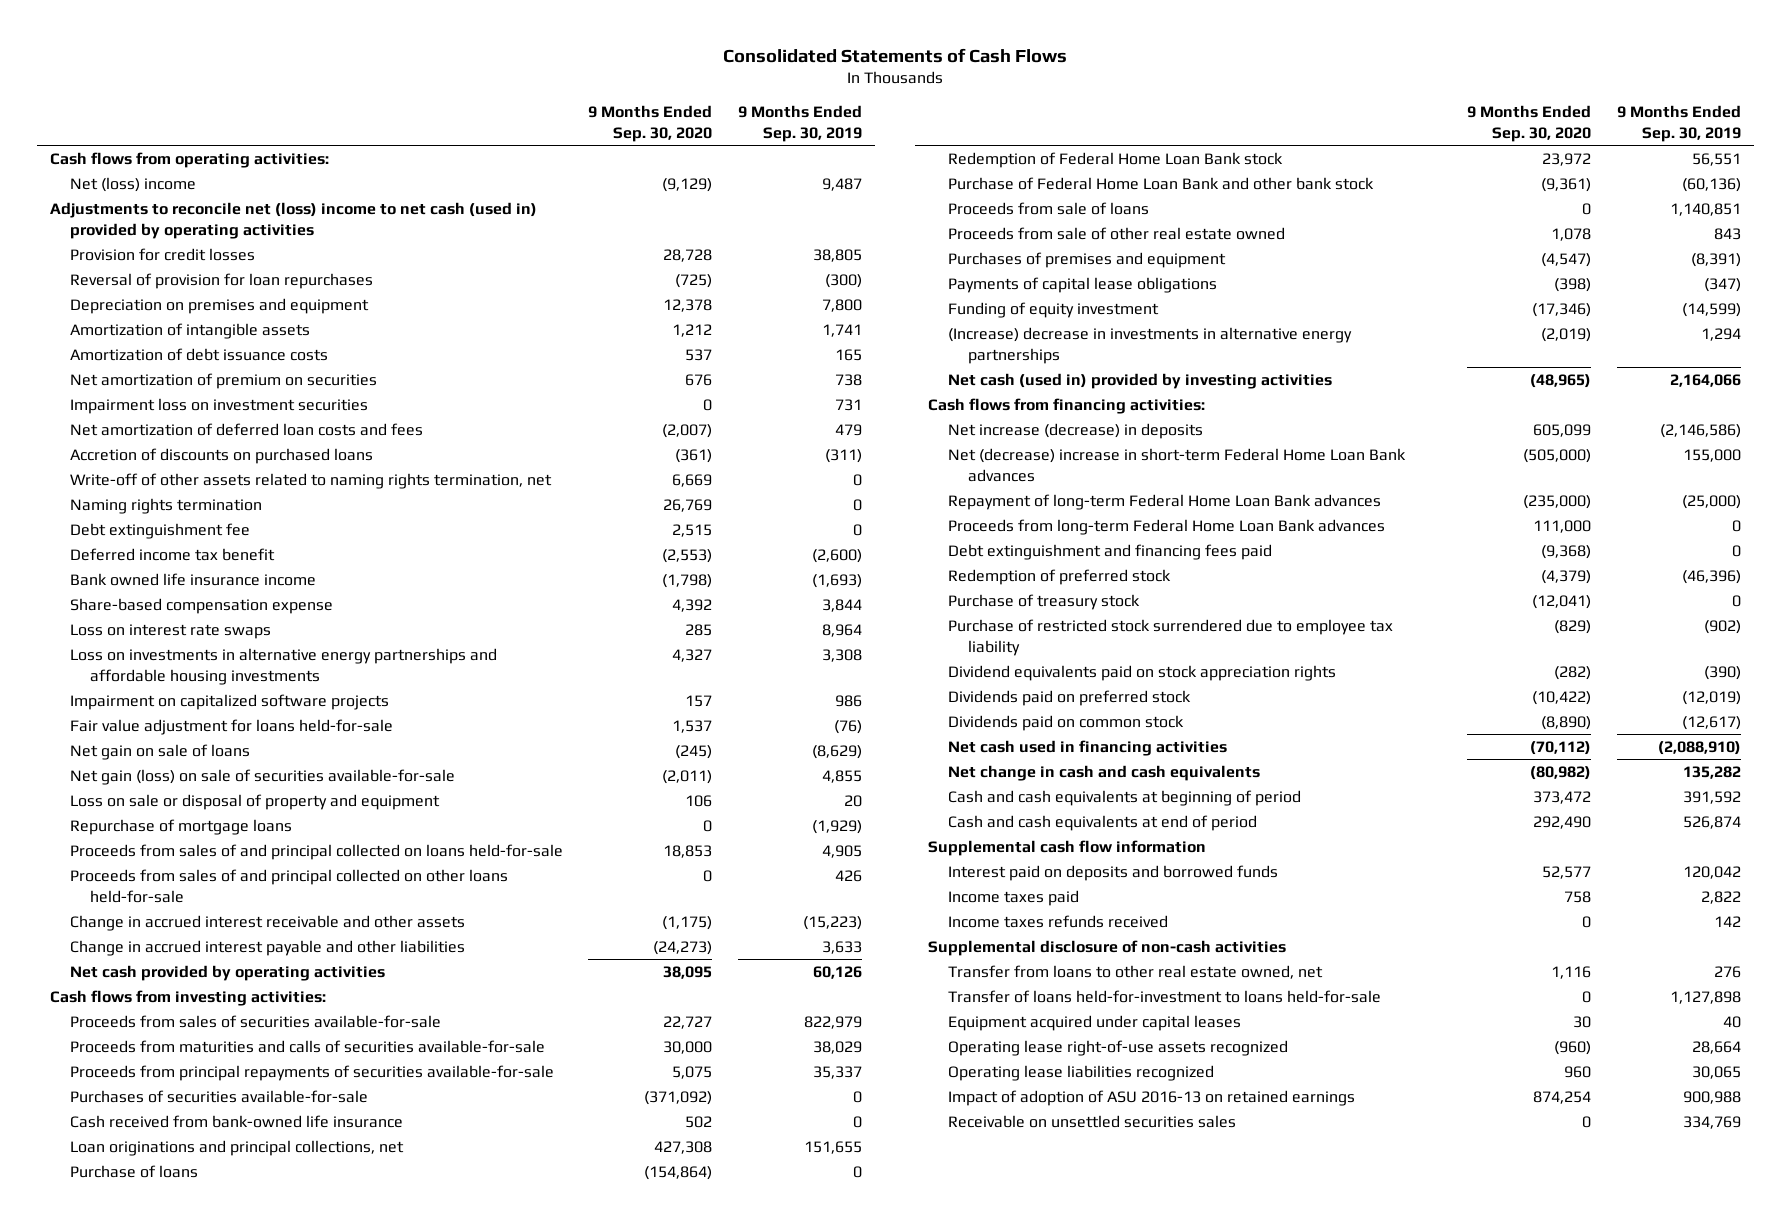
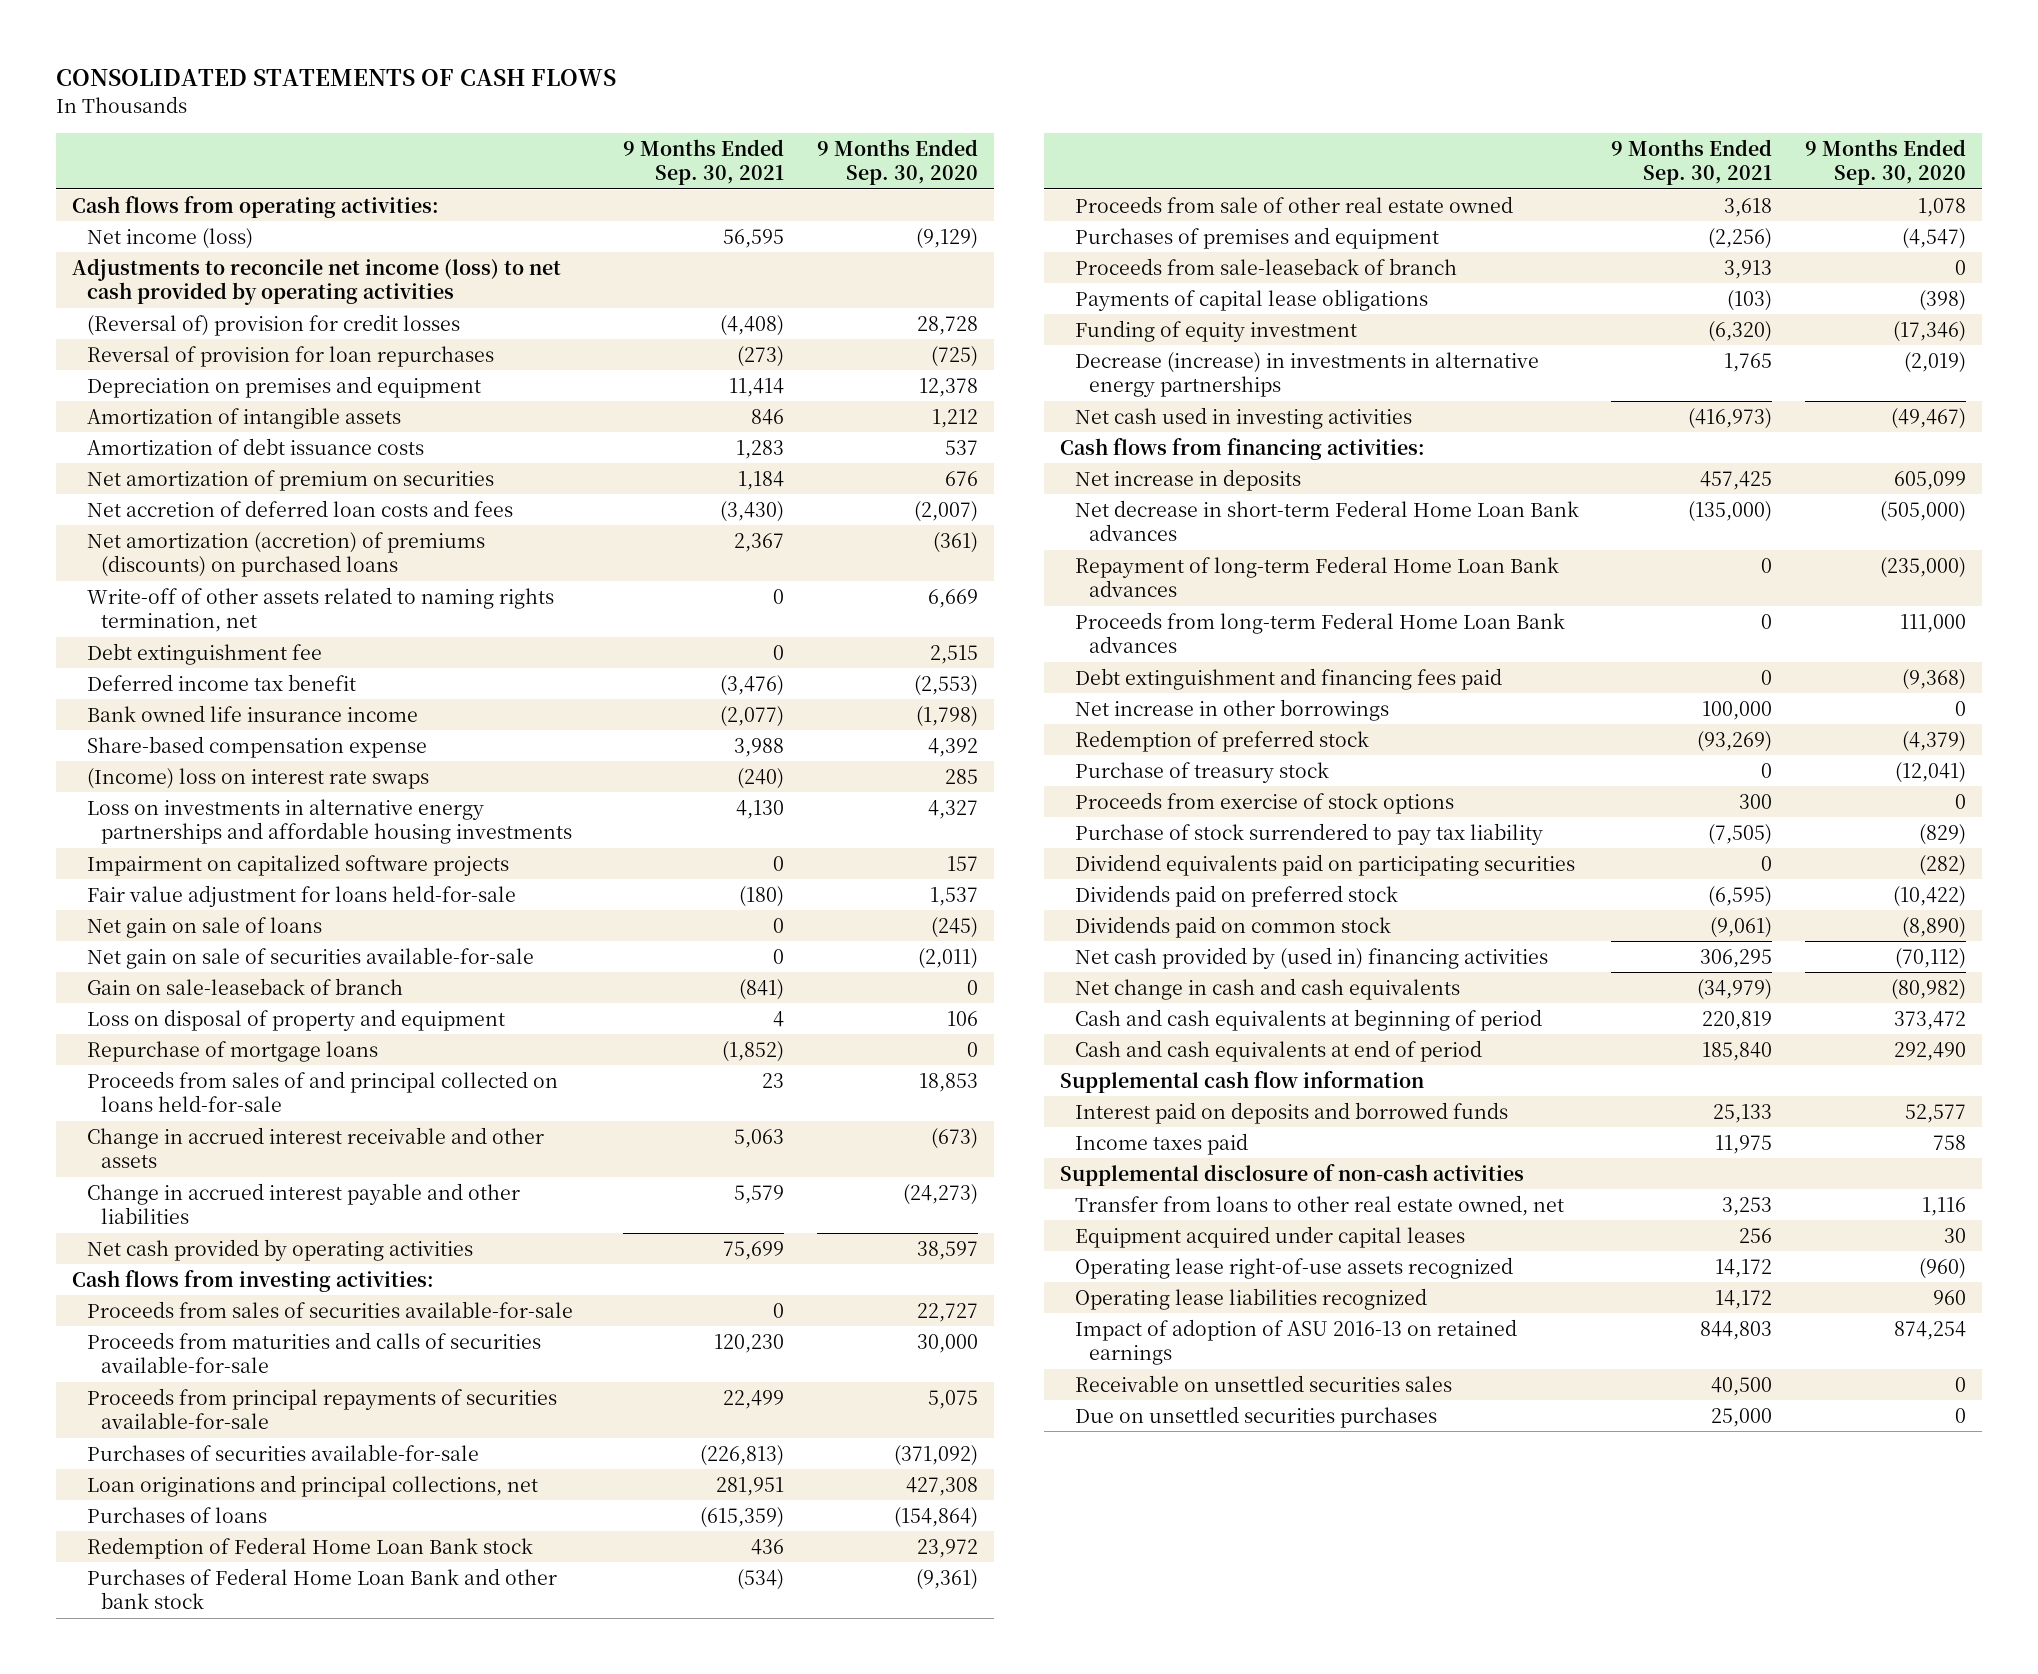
- Consolidated Statements of Cash Flows
+ CONSOLIDATED STATEMENTS OF CASH FLOWS
- | 9 Months Ended Sep. 30, 2020 | 9 Months Ended Sep. 30, 2019
+ | 9 Months Ended Sep. 30, 2021 | 9 Months Ended Sep. 30, 2020
- Net (loss) income | (9,129) | 9,487
- Adjustments to reconcile net (loss) income to net cash (used in) provided by operating activities
- Provision for credit losses | 28,728 | 38,805
+ Net income (loss) | 56,595 | (9,129)
+ Adjustments to reconcile net income (loss) to net cash provided by operating activities
+ (Reversal of) provision for credit losses | (4,408) | 28,728
- Impairment loss on investment securities | 0 | 731
- Net amortization of deferred loan costs and fees | (2,007) | 479
- Accretion of discounts on purchased loans | (361) | (311)
+ Net accretion of deferred loan costs and fees | (3,430) | (2,007)
+ Net amortization (accretion) of premiums (discounts) on purchased loans | 2,367 | (361)
- Naming rights termination | 26,769 | 0
- Loss on interest rate swaps | 285 | 8,964
+ (Income) loss on interest rate swaps | (240) | 285
- Net gain (loss) on sale of securities available-for-sale | (2,011) | 4,855
- Loss on sale or disposal of property and equipment | 106 | 20
+ Net gain on sale of securities available-for-sale | 0 | (2,011)
+ Gain on sale-leaseback of branch | (841) | 0
+ Loss on disposal of property and equipment | 4 | 106
- Proceeds from sales of and principal collected on other loans held-for-sale | 0 | 426
- Change in accrued interest receivable and other assets | (1,175) | (15,223)
+ Change in accrued interest receivable and other assets | 5,063 | (673)
- Net cash provided by operating activities | 38,095 | 60,126
+ Net cash provided by operating activities | 75,699 | 38,597
- Cash received from bank-owned life insurance | 502 | 0
- Purchase of loans | (154,864) | 0
+ Purchases of loans | (615,359) | (154,864)
- Purchase of Federal Home Loan Bank and other bank stock | (9,361) | (60,136)
- Proceeds from sale of loans | 0 | 1,140,851
+ Purchases of Federal Home Loan Bank and other bank stock | (534) | (9,361)
+ Proceeds from sale-leaseback of branch | 3,913 | 0
- (Increase) decrease in investments in alternative energy partnerships | (2,019) | 1,294
- Net cash (used in) provided by investing activities | (48,965) | 2,164,066
+ Decrease (increase) in investments in alternative energy partnerships | 1,765 | (2,019)
+ Net cash used in investing activities | (416,973) | (49,467)
- Net increase (decrease) in deposits | 605,099 | (2,146,586)
- Net (decrease) increase in short-term Federal Home Loan Bank advances | (505,000) | 155,000
+ Net increase in deposits | 457,425 | 605,099
+ Net decrease in short-term Federal Home Loan Bank advances | (135,000) | (505,000)
+ Net increase in other borrowings | 100,000 | 0
- Purchase of restricted stock surrendered due to employee tax liability | (829) | (902)
- Dividend equivalents paid on stock appreciation rights | (282) | (390)
+ Proceeds from exercise of stock options | 300 | 0
+ Purchase of stock surrendered to pay tax liability | (7,505) | (829)
+ Dividend equivalents paid on participating securities | 0 | (282)
- Net cash used in financing activities | (70,112) | (2,088,910)
+ Net cash provided by (used in) financing activities | 306,295 | (70,112)
- Income taxes refunds received | 0 | 142
- Transfer of loans held-for-investment to loans held-for-sale | 0 | 1,127,898
+ Due on unsettled securities purchases | 25,000 | 0

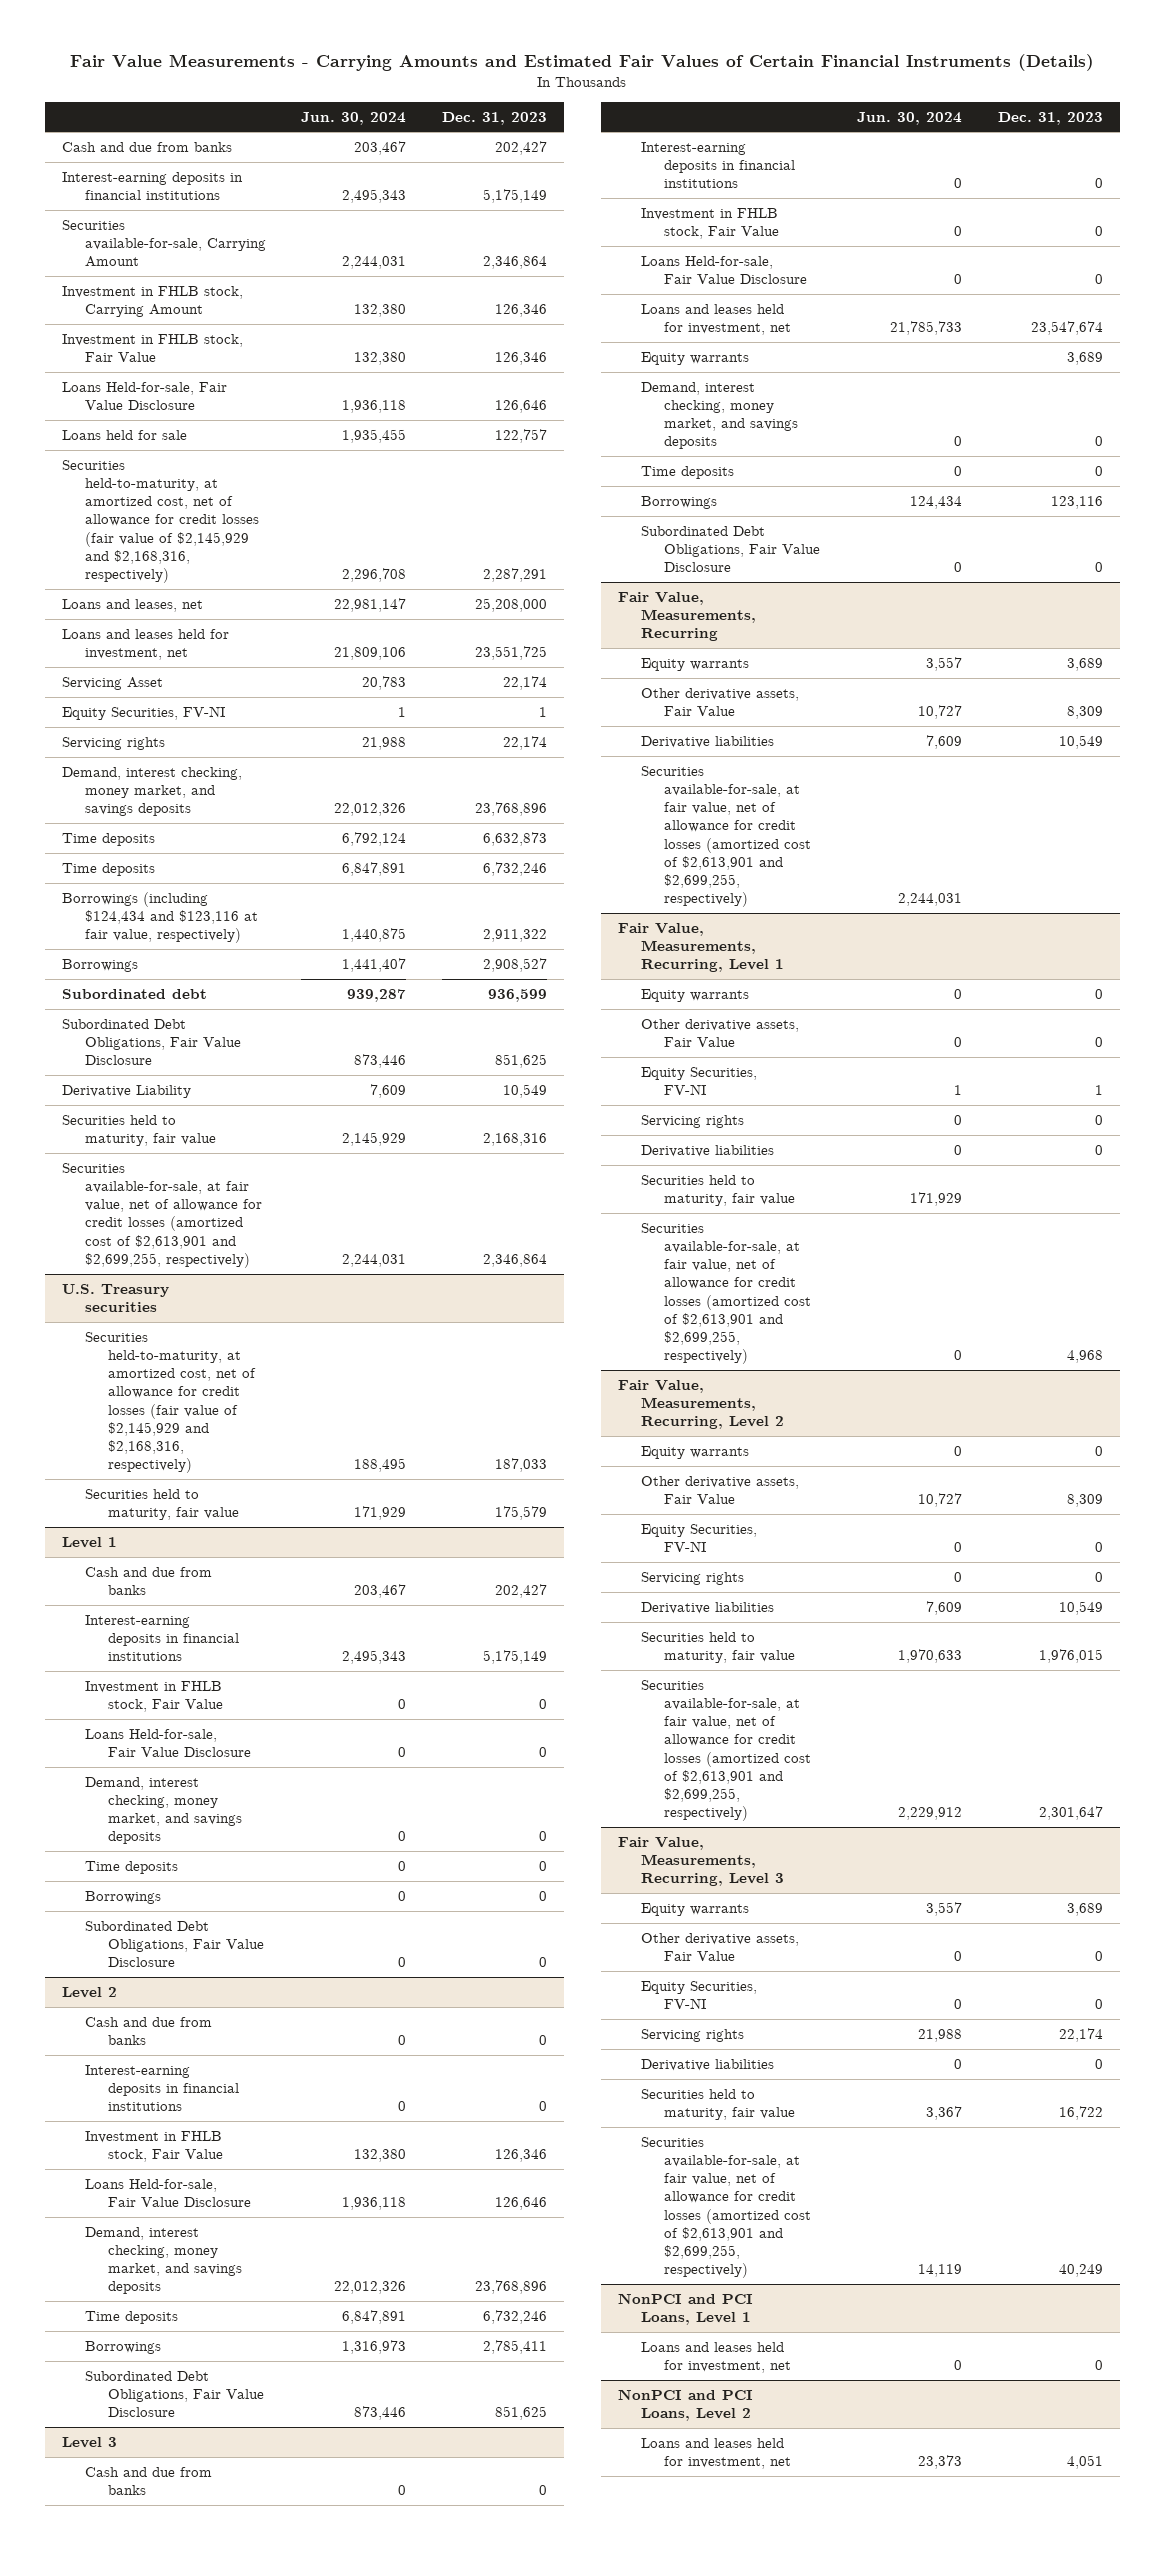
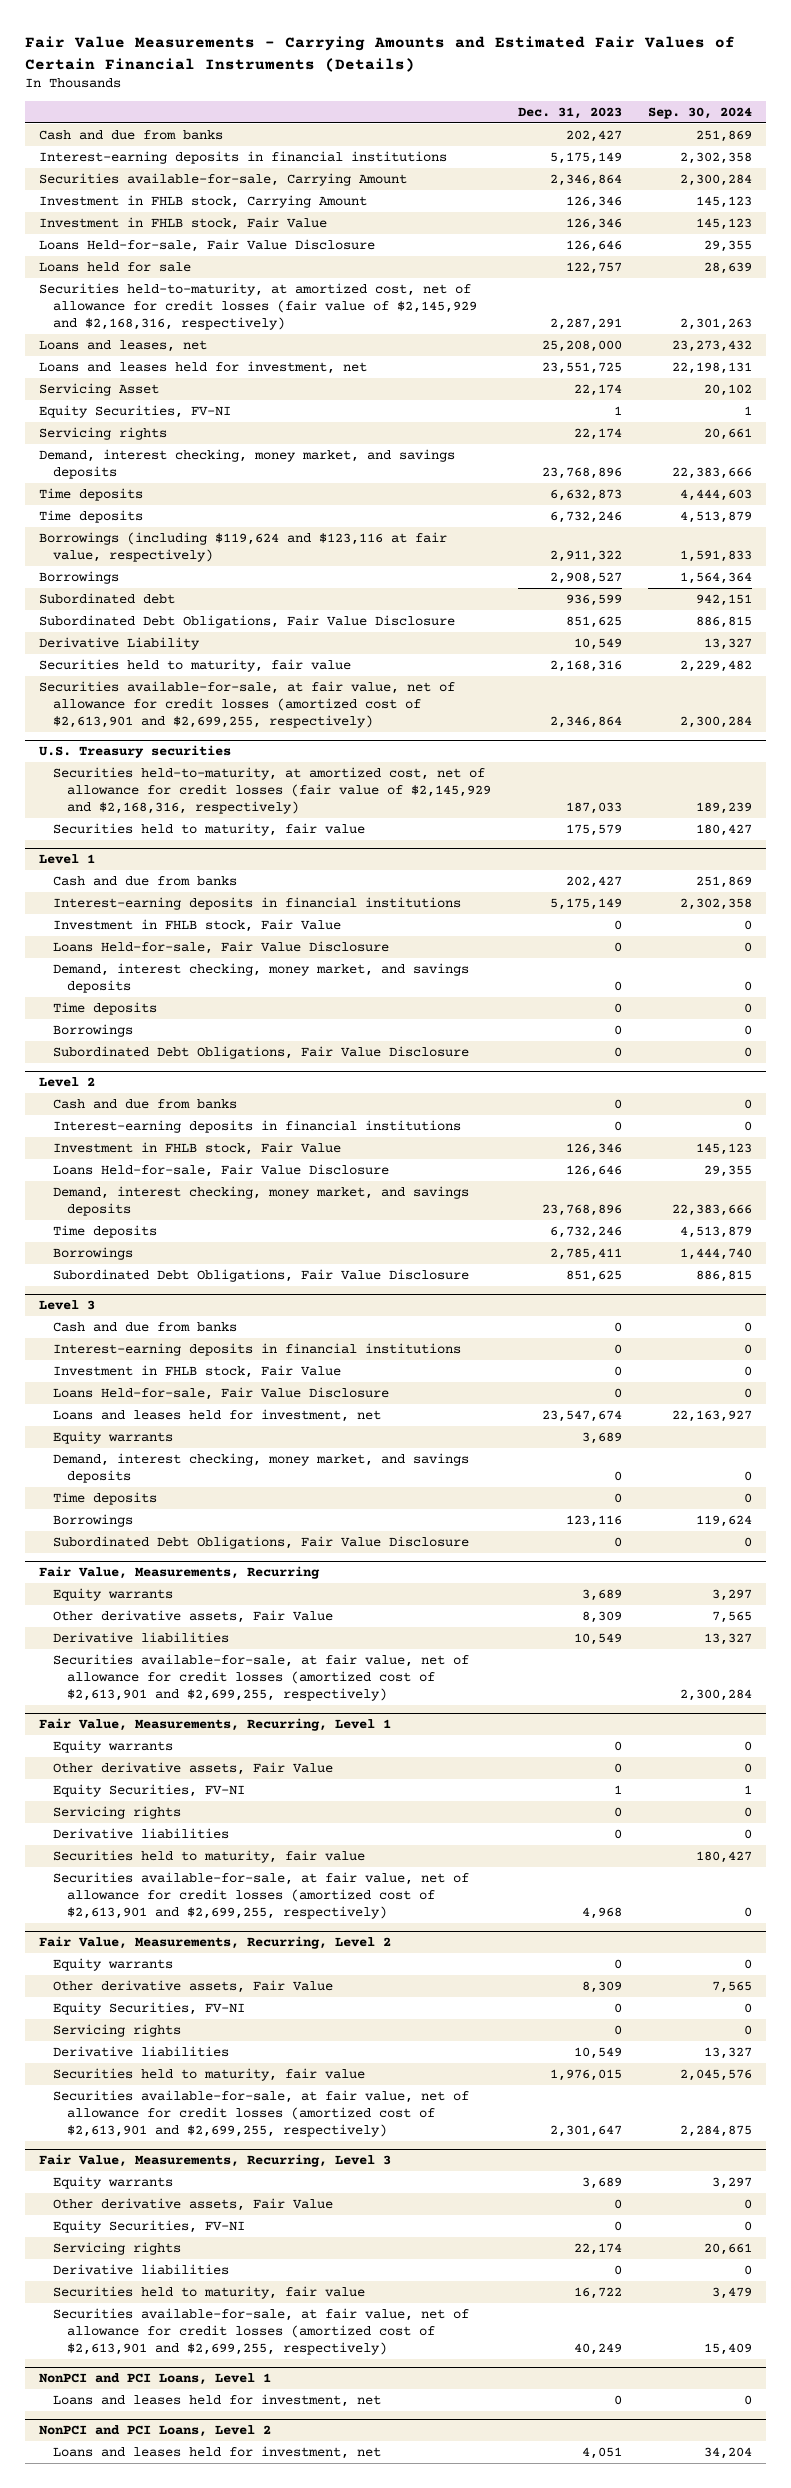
- | Jun. 30, 2024 | Dec. 31, 2023
+ | Dec. 31, 2023 | Sep. 30, 2024
- Borrowings (including $124,434 and $123,116 at fair value, respectively) | 1,440,875 | 2,911,322
+ Borrowings (including $119,624 and $123,116 at fair value, respectively) | 2,911,322 | 1,591,833

